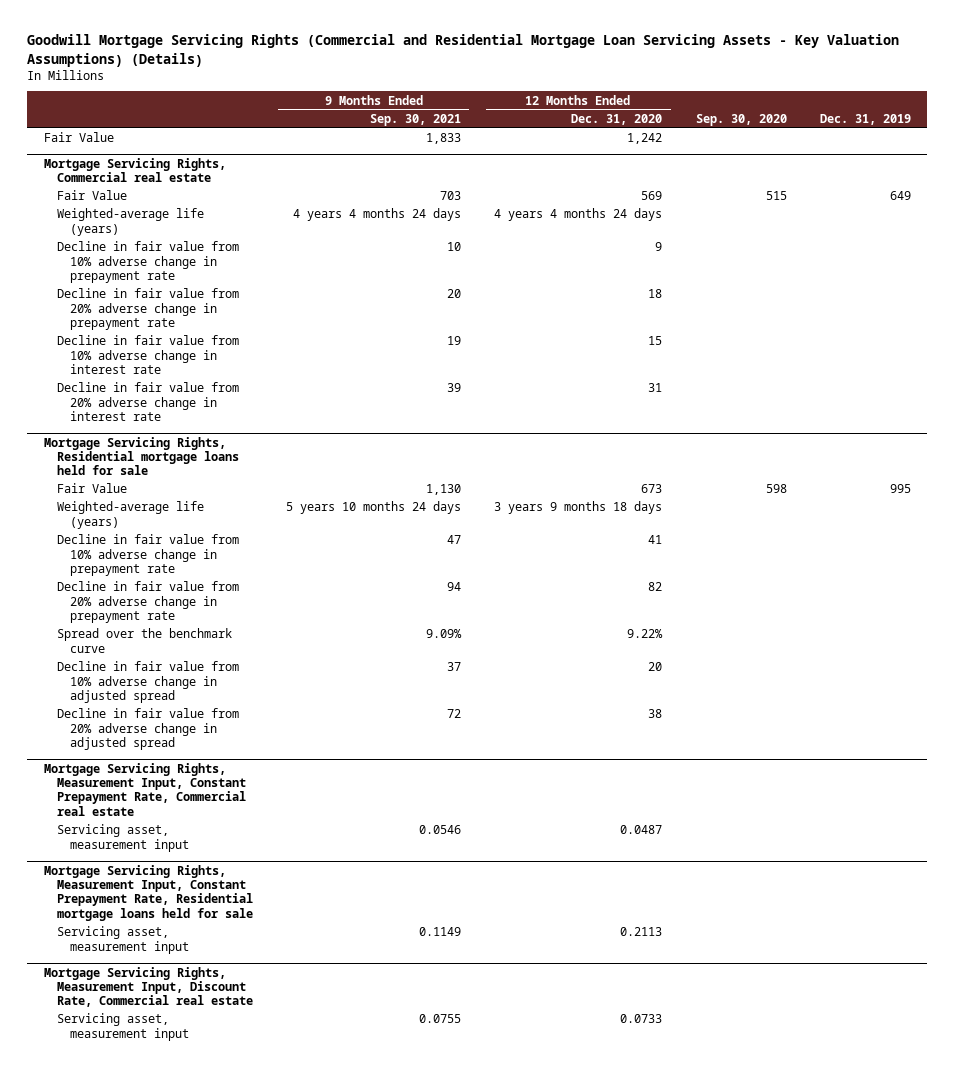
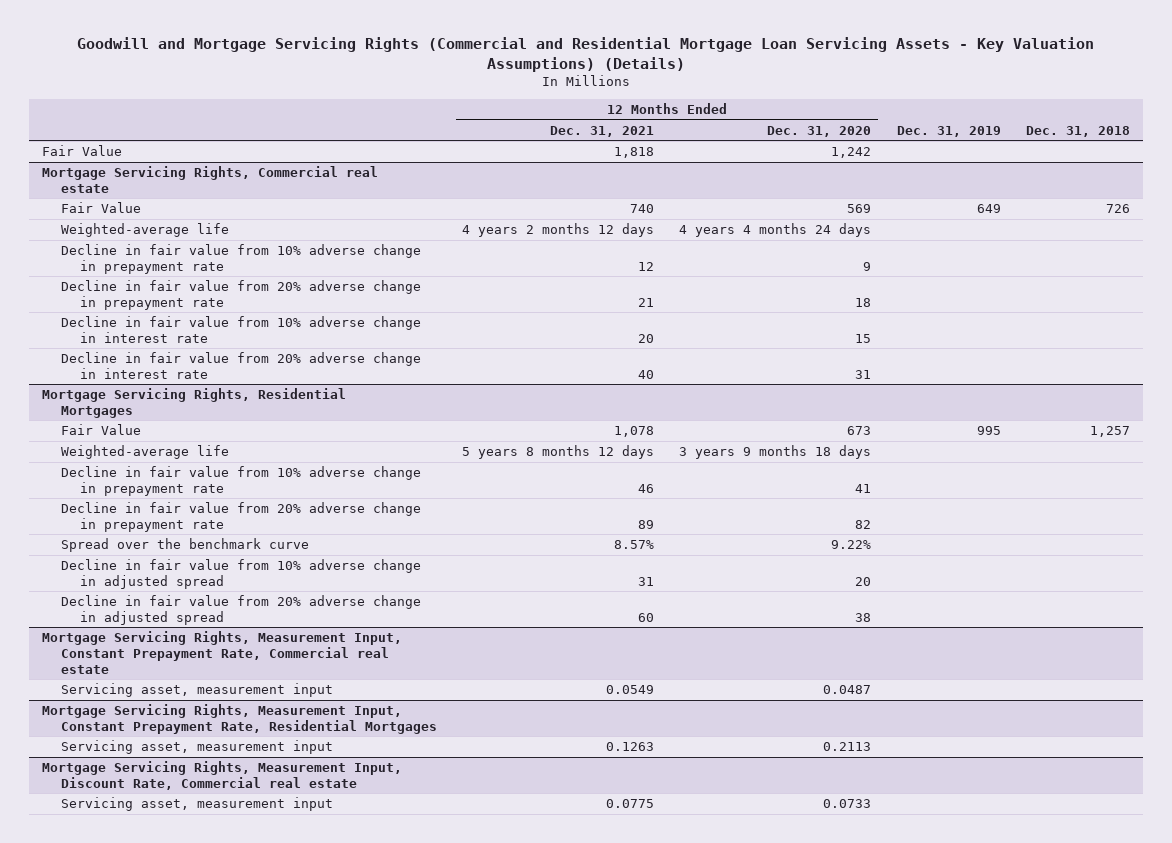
- Goodwill Mortgage Servicing Rights (Commercial and Residential Mortgage Loan Servicing Assets - Key Valuation Assumptions) (Details)
+ Goodwill and Mortgage Servicing Rights (Commercial and Residential Mortgage Loan Servicing Assets - Key Valuation Assumptions) (Details)
- | 9 Months Ended Sep. 30, 2021 | 12 Months Ended Dec. 31, 2020 | Sep. 30, 2020 | Dec. 31, 2019
+ | 12 Months Ended Dec. 31, 2021 | 12 Months Ended Dec. 31, 2020 | Dec. 31, 2019 | Dec. 31, 2018
@ Mortgage Servicing Rights, Commercial real estate
- Weighted-average life (years) | 4 years 4 months 24 days | 4 years 4 months 24 days | |
+ Weighted-average life | 4 years 2 months 12 days | 4 years 4 months 24 days | |
- Mortgage Servicing Rights, Residential mortgage loans held for sale
+ Mortgage Servicing Rights, Residential Mortgages
- Weighted-average life (years) | 5 years 10 months 24 days | 3 years 9 months 18 days | |
+ Weighted-average life | 5 years 8 months 12 days | 3 years 9 months 18 days | |
- Mortgage Servicing Rights, Measurement Input, Constant Prepayment Rate, Residential mortgage loans held for sale
+ Mortgage Servicing Rights, Measurement Input, Constant Prepayment Rate, Residential Mortgages

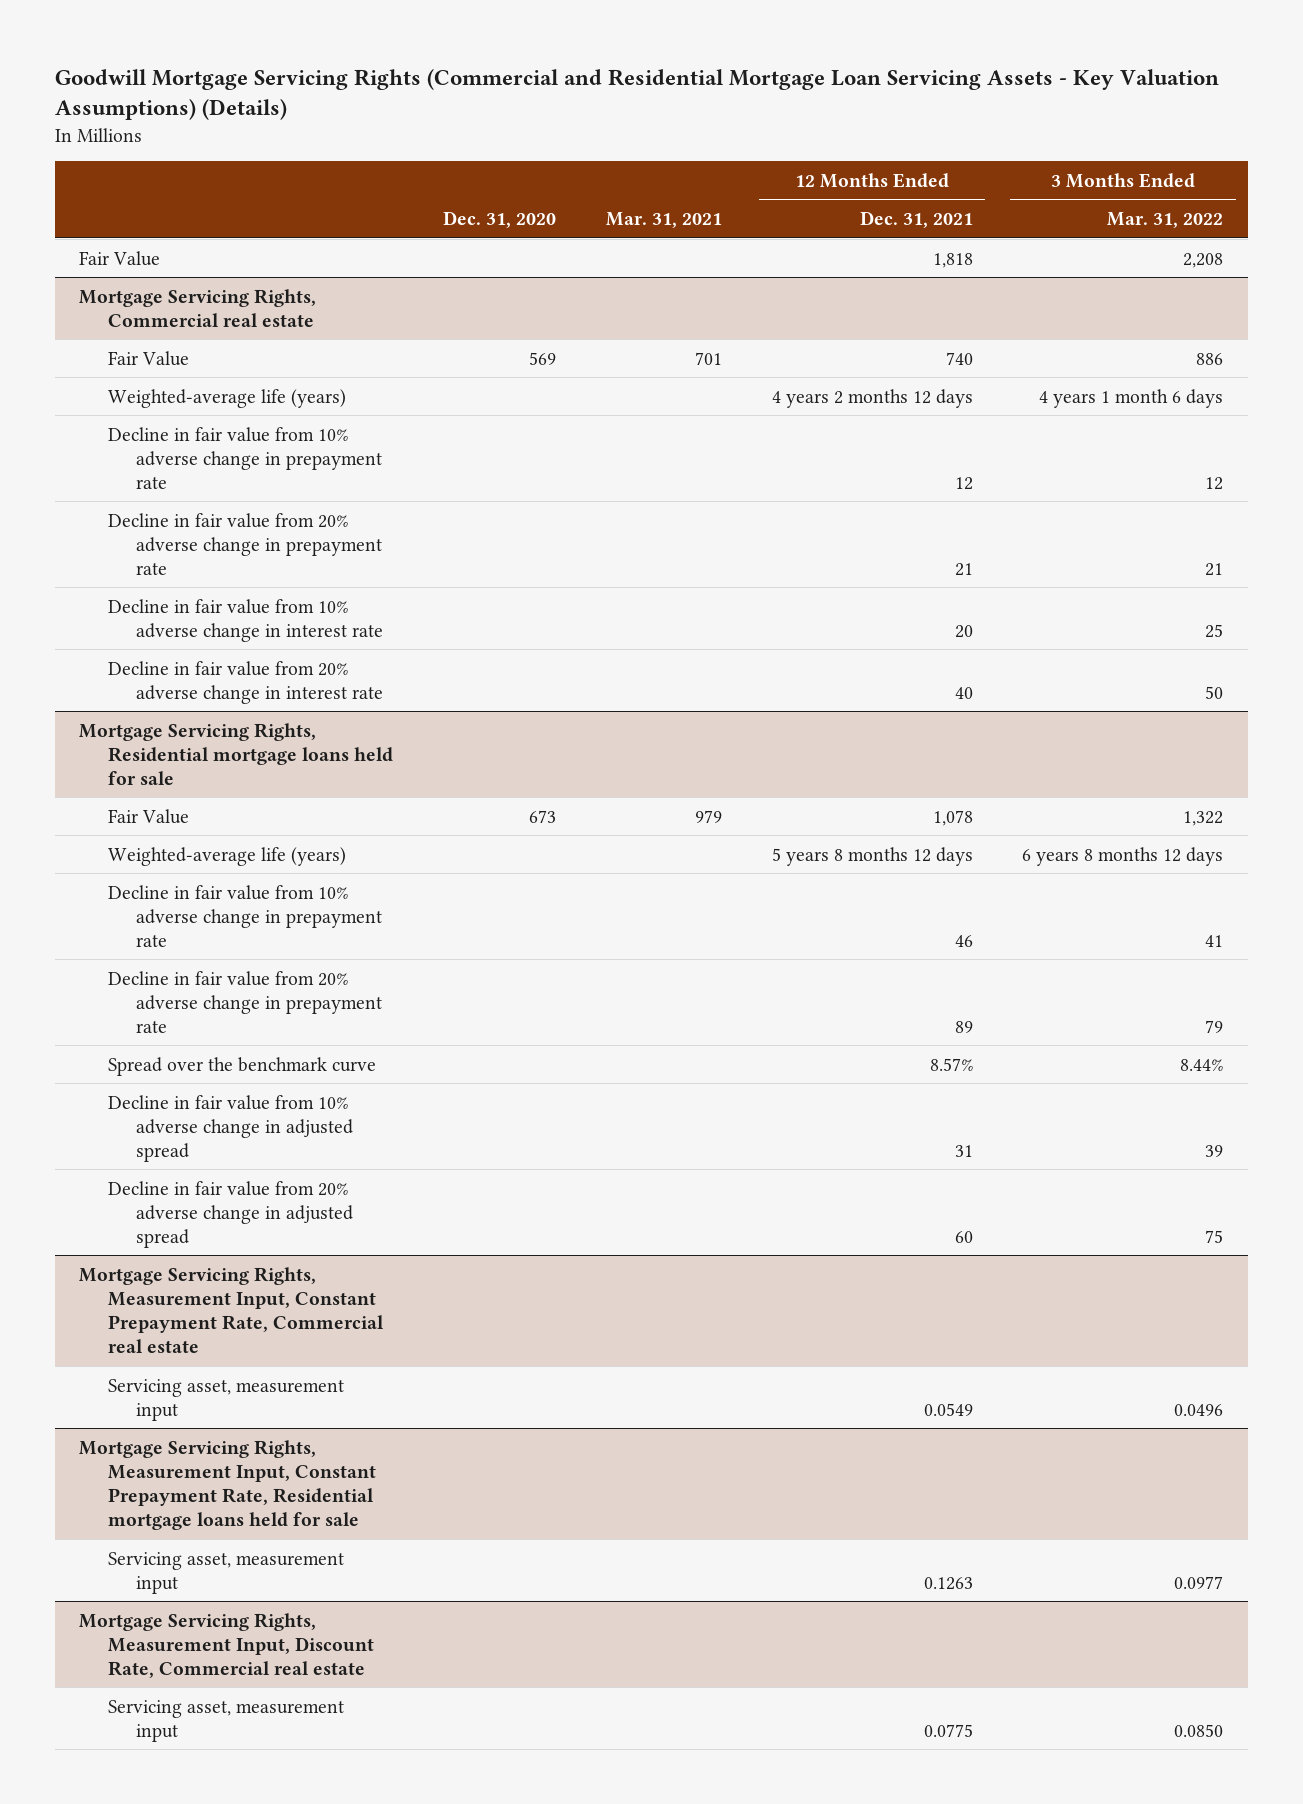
- Goodwill and Mortgage Servicing Rights (Commercial and Residential Mortgage Loan Servicing Assets - Key Valuation Assumptions) (Details)
+ Goodwill Mortgage Servicing Rights (Commercial and Residential Mortgage Loan Servicing Assets - Key Valuation Assumptions) (Details)
- | 12 Months Ended Dec. 31, 2021 | 12 Months Ended Dec. 31, 2020 | Dec. 31, 2019 | Dec. 31, 2018
+ | Dec. 31, 2020 | Mar. 31, 2021 | 12 Months Ended Dec. 31, 2021 | 3 Months Ended Mar. 31, 2022
@ Mortgage Servicing Rights, Commercial real estate
- Weighted-average life | 4 years 2 months 12 days | 4 years 4 months 24 days | |
+ Weighted-average life (years) | | | 4 years 2 months 12 days | 4 years 1 month 6 days
- Mortgage Servicing Rights, Residential Mortgages
+ Mortgage Servicing Rights, Residential mortgage loans held for sale
- Weighted-average life | 5 years 8 months 12 days | 3 years 9 months 18 days | |
+ Weighted-average life (years) | | | 5 years 8 months 12 days | 6 years 8 months 12 days
- Mortgage Servicing Rights, Measurement Input, Constant Prepayment Rate, Residential Mortgages
+ Mortgage Servicing Rights, Measurement Input, Constant Prepayment Rate, Residential mortgage loans held for sale

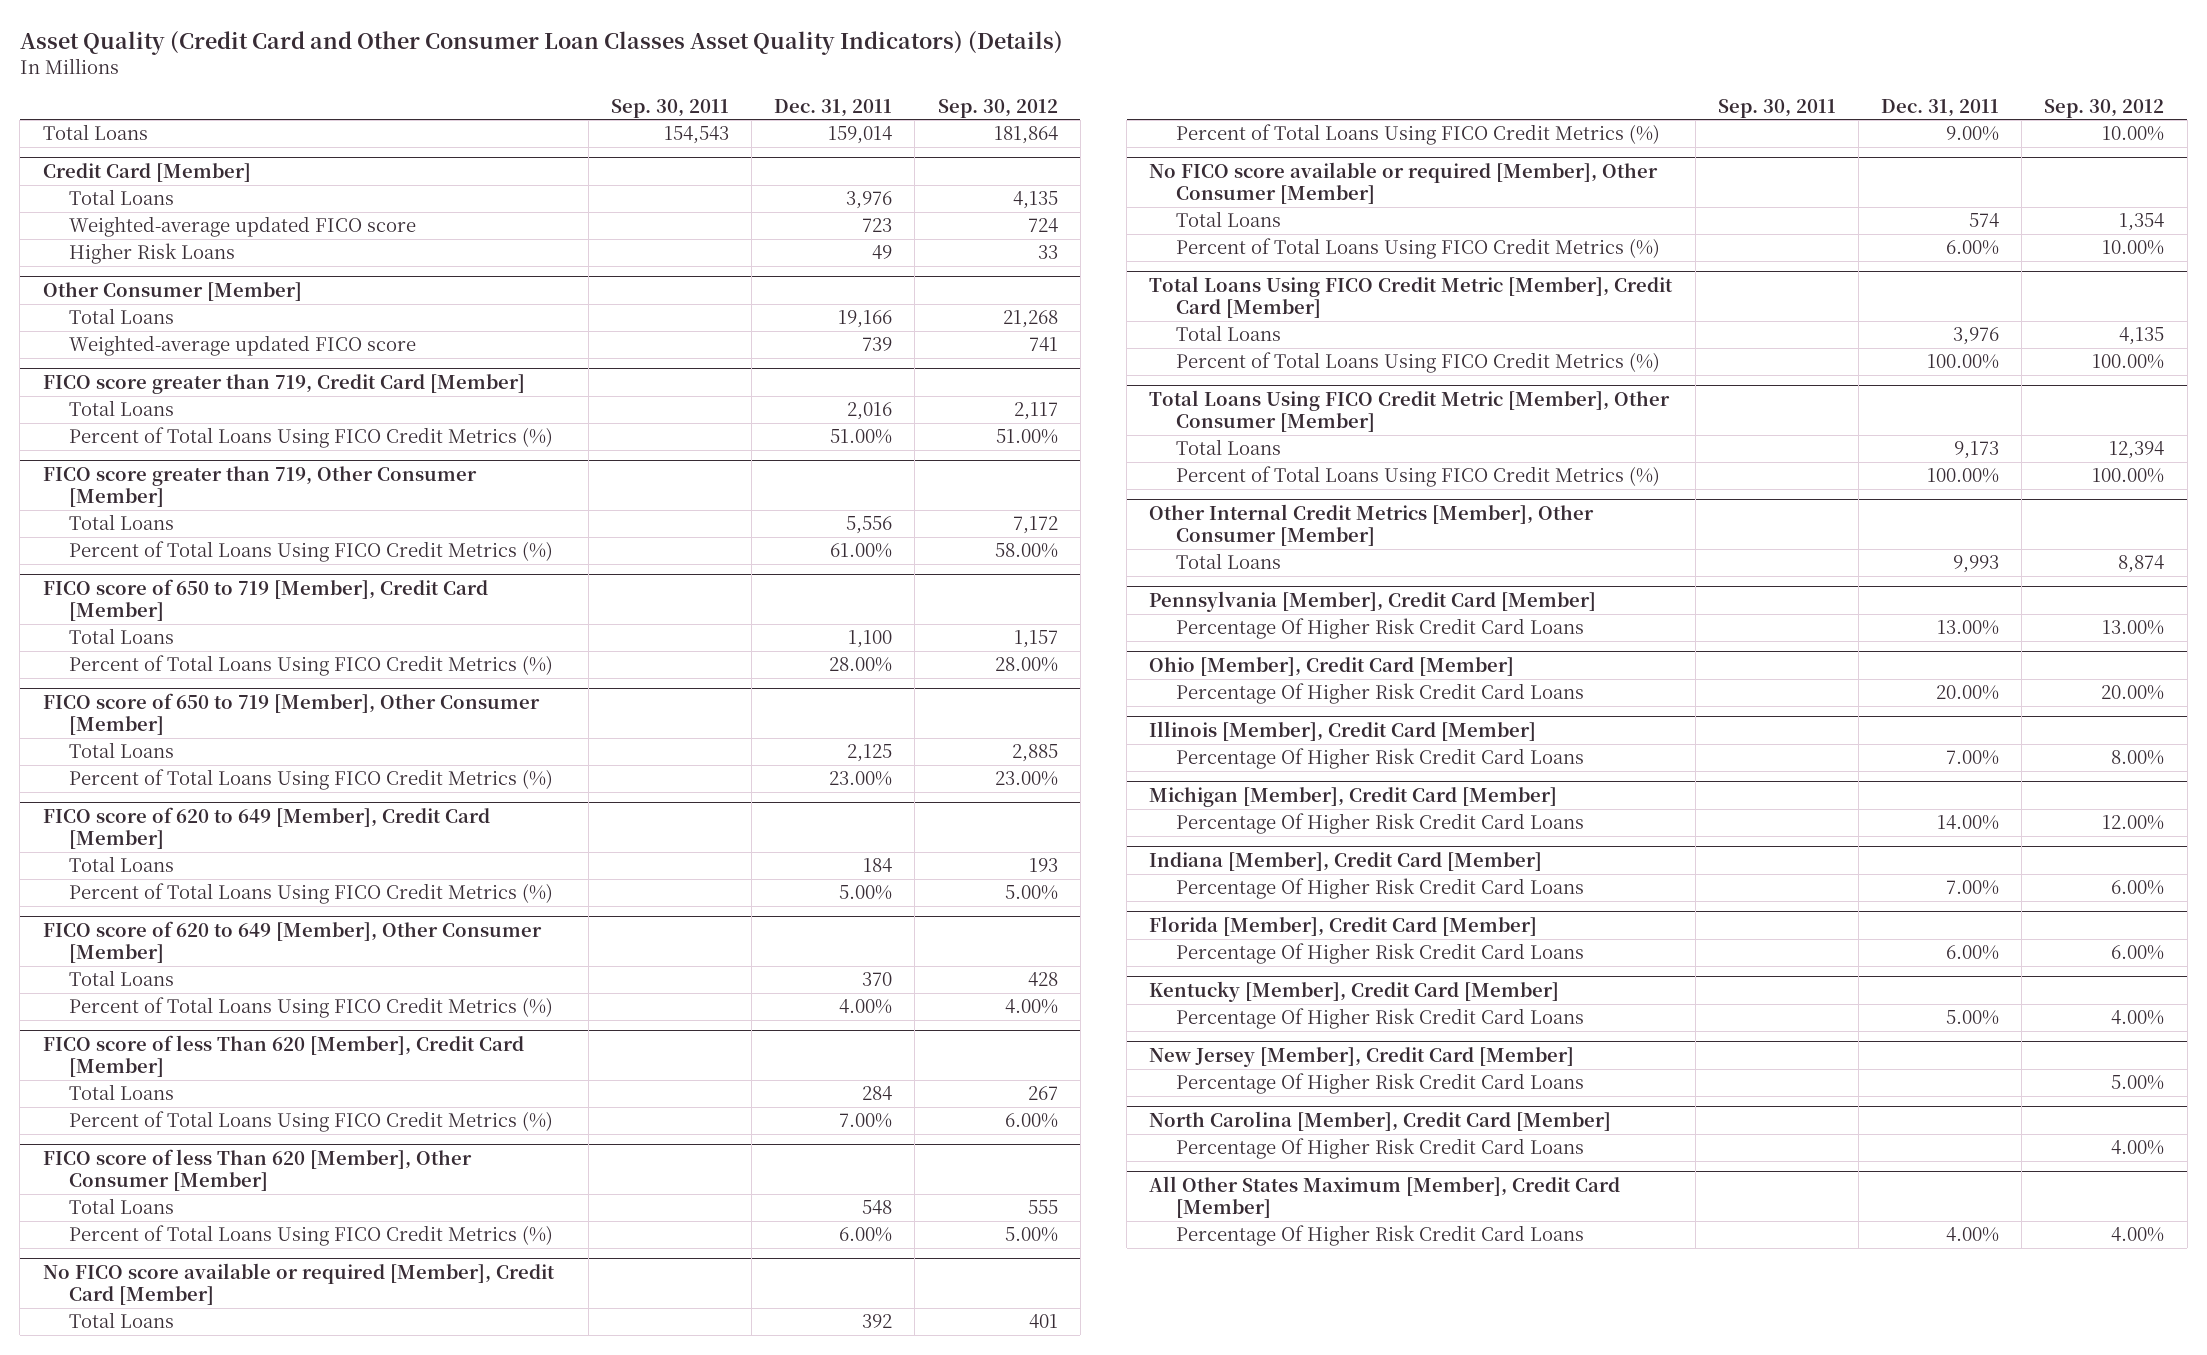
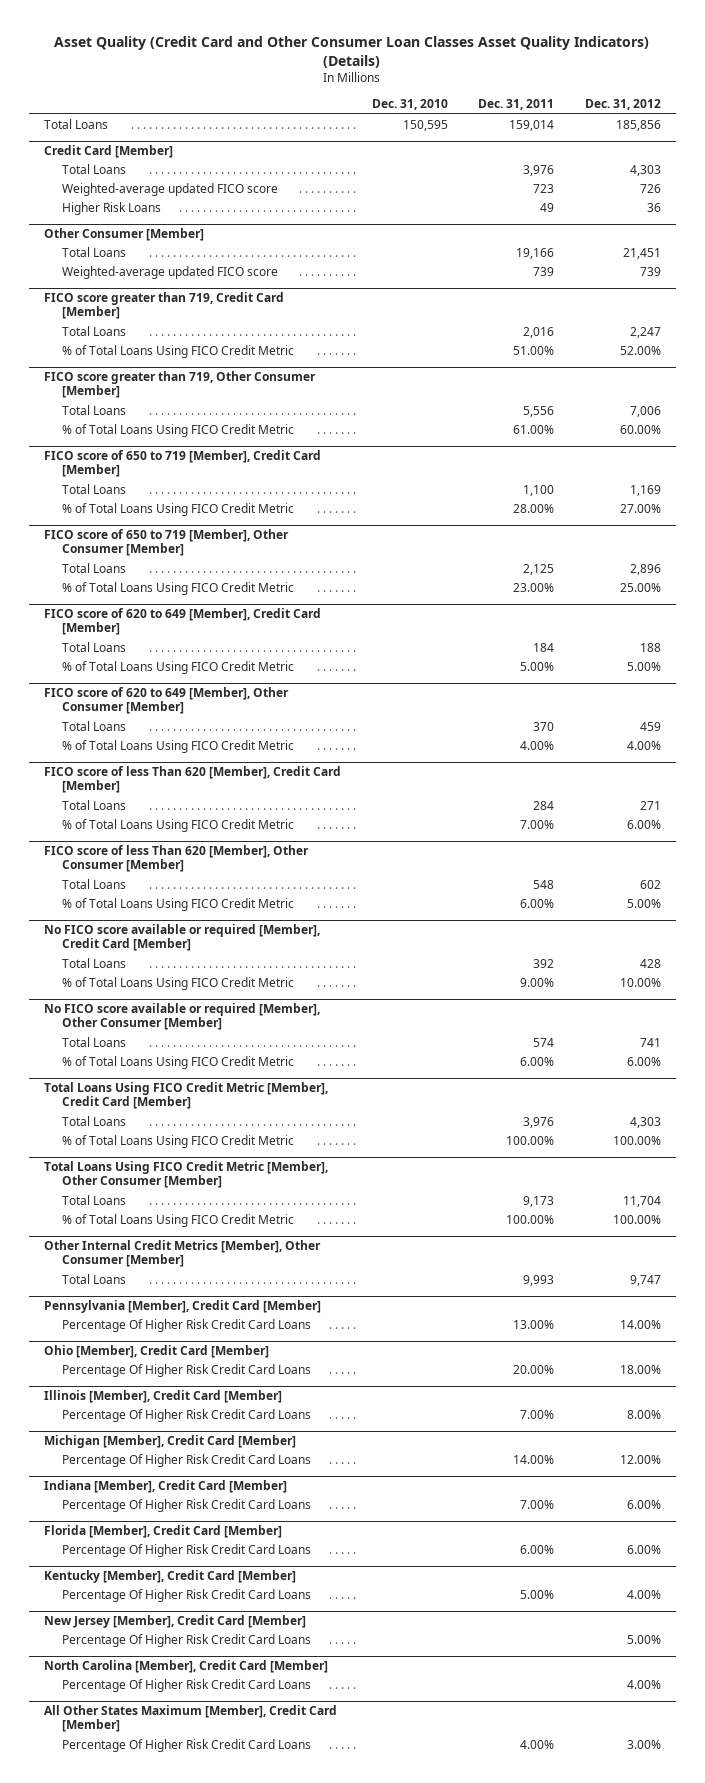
- | Sep. 30, 2011 | Dec. 31, 2011 | Sep. 30, 2012
+ | Dec. 31, 2010 | Dec. 31, 2011 | Dec. 31, 2012
@ FICO score greater than 719, Credit Card [Member]
- Percent of Total Loans Using FICO Credit Metrics (%) | | 51.00% | 51.00%
+ % of Total Loans Using FICO Credit Metric | | 51.00% | 52.00%
@ FICO score greater than 719, Other Consumer [Member]
- Percent of Total Loans Using FICO Credit Metrics (%) | | 61.00% | 58.00%
+ % of Total Loans Using FICO Credit Metric | | 61.00% | 60.00%
@ FICO score of 650 to 719 [Member], Credit Card [Member]
- Percent of Total Loans Using FICO Credit Metrics (%) | | 28.00% | 28.00%
+ % of Total Loans Using FICO Credit Metric | | 28.00% | 27.00%
@ FICO score of 650 to 719 [Member], Other Consumer [Member]
- Percent of Total Loans Using FICO Credit Metrics (%) | | 23.00% | 23.00%
+ % of Total Loans Using FICO Credit Metric | | 23.00% | 25.00%
@ FICO score of 620 to 649 [Member], Credit Card [Member]
- Percent of Total Loans Using FICO Credit Metrics (%) | | 5.00% | 5.00%
+ % of Total Loans Using FICO Credit Metric | | 5.00% | 5.00%
@ FICO score of 620 to 649 [Member], Other Consumer [Member]
- Percent of Total Loans Using FICO Credit Metrics (%) | | 4.00% | 4.00%
+ % of Total Loans Using FICO Credit Metric | | 4.00% | 4.00%
@ FICO score of less Than 620 [Member], Credit Card [Member]
- Percent of Total Loans Using FICO Credit Metrics (%) | | 7.00% | 6.00%
+ % of Total Loans Using FICO Credit Metric | | 7.00% | 6.00%
@ FICO score of less Than 620 [Member], Other Consumer [Member]
- Percent of Total Loans Using FICO Credit Metrics (%) | | 6.00% | 5.00%
+ % of Total Loans Using FICO Credit Metric | | 6.00% | 5.00%
@ No FICO score available or required [Member], Credit Card [Member]
- Percent of Total Loans Using FICO Credit Metrics (%) | | 9.00% | 10.00%
+ % of Total Loans Using FICO Credit Metric | | 9.00% | 10.00%
@ No FICO score available or required [Member], Other Consumer [Member]
- Percent of Total Loans Using FICO Credit Metrics (%) | | 6.00% | 10.00%
+ % of Total Loans Using FICO Credit Metric | | 6.00% | 6.00%
@ Total Loans Using FICO Credit Metric [Member], Credit Card [Member]
- Percent of Total Loans Using FICO Credit Metrics (%) | | 100.00% | 100.00%
+ % of Total Loans Using FICO Credit Metric | | 100.00% | 100.00%
@ Total Loans Using FICO Credit Metric [Member], Other Consumer [Member]
- Percent of Total Loans Using FICO Credit Metrics (%) | | 100.00% | 100.00%
+ % of Total Loans Using FICO Credit Metric | | 100.00% | 100.00%

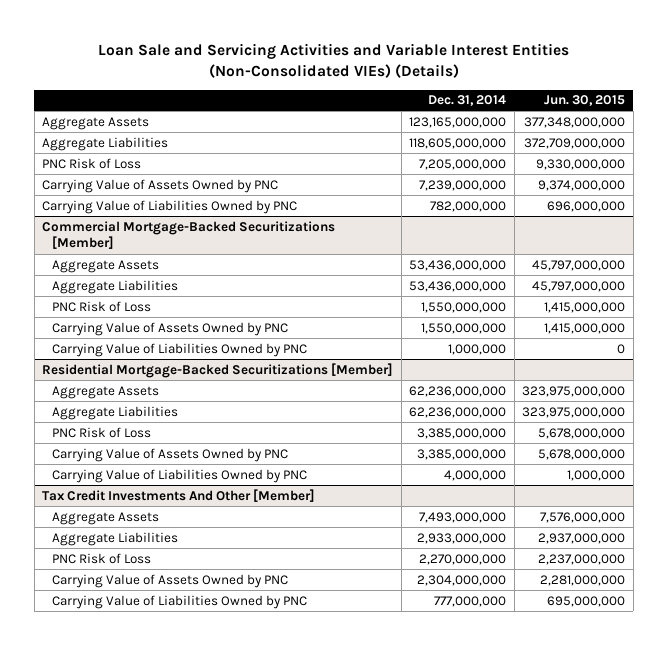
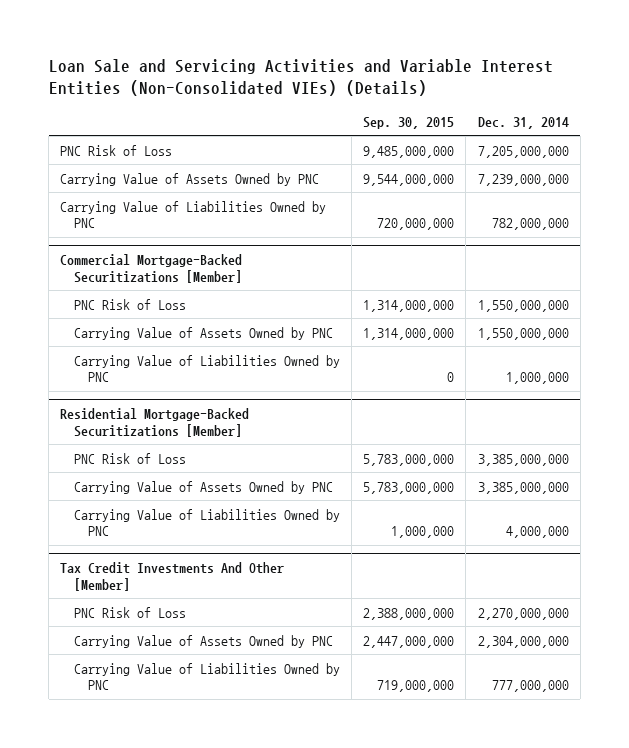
- | Dec. 31, 2014 | Jun. 30, 2015
+ | Sep. 30, 2015 | Dec. 31, 2014
- Aggregate Assets | 123,165,000,000 | 377,348,000,000
- Aggregate Liabilities | 118,605,000,000 | 372,709,000,000
@ Commercial Mortgage-Backed Securitizations [Member]
- Aggregate Assets | 53,436,000,000 | 45,797,000,000
- Aggregate Liabilities | 53,436,000,000 | 45,797,000,000
@ Residential Mortgage-Backed Securitizations [Member]
- Aggregate Assets | 62,236,000,000 | 323,975,000,000
- Aggregate Liabilities | 62,236,000,000 | 323,975,000,000
@ Tax Credit Investments And Other [Member]
- Aggregate Assets | 7,493,000,000 | 7,576,000,000
- Aggregate Liabilities | 2,933,000,000 | 2,937,000,000

